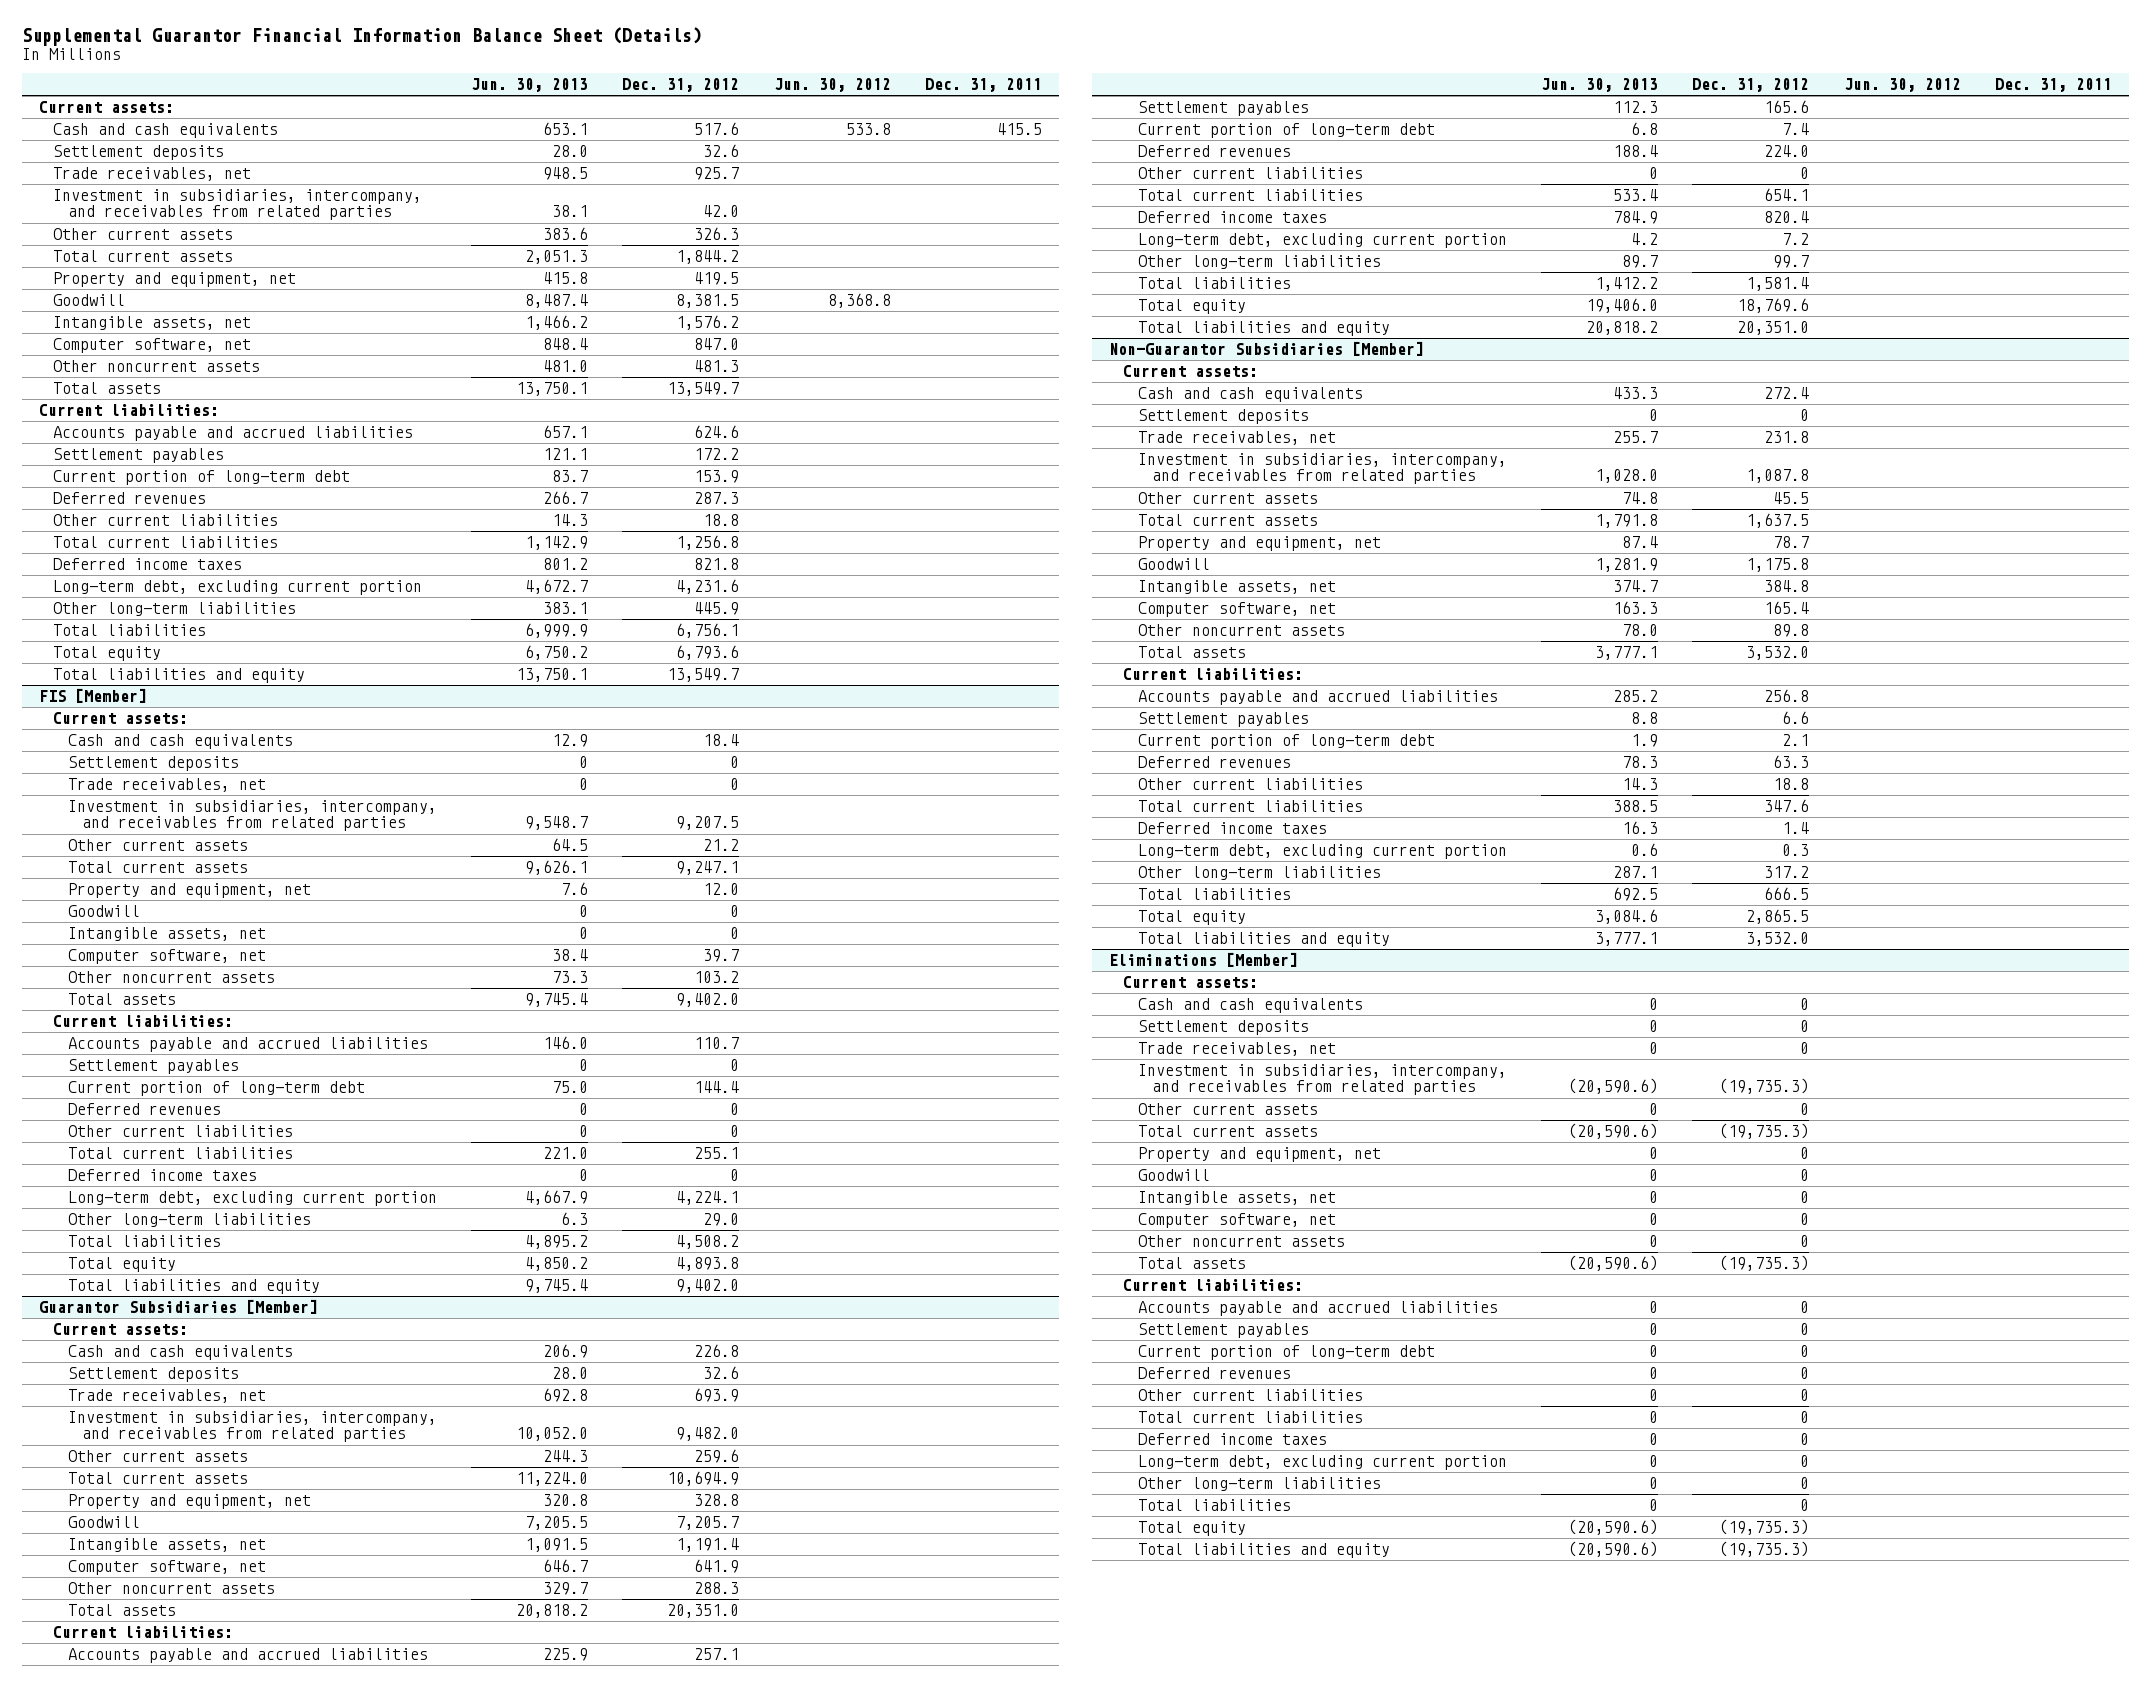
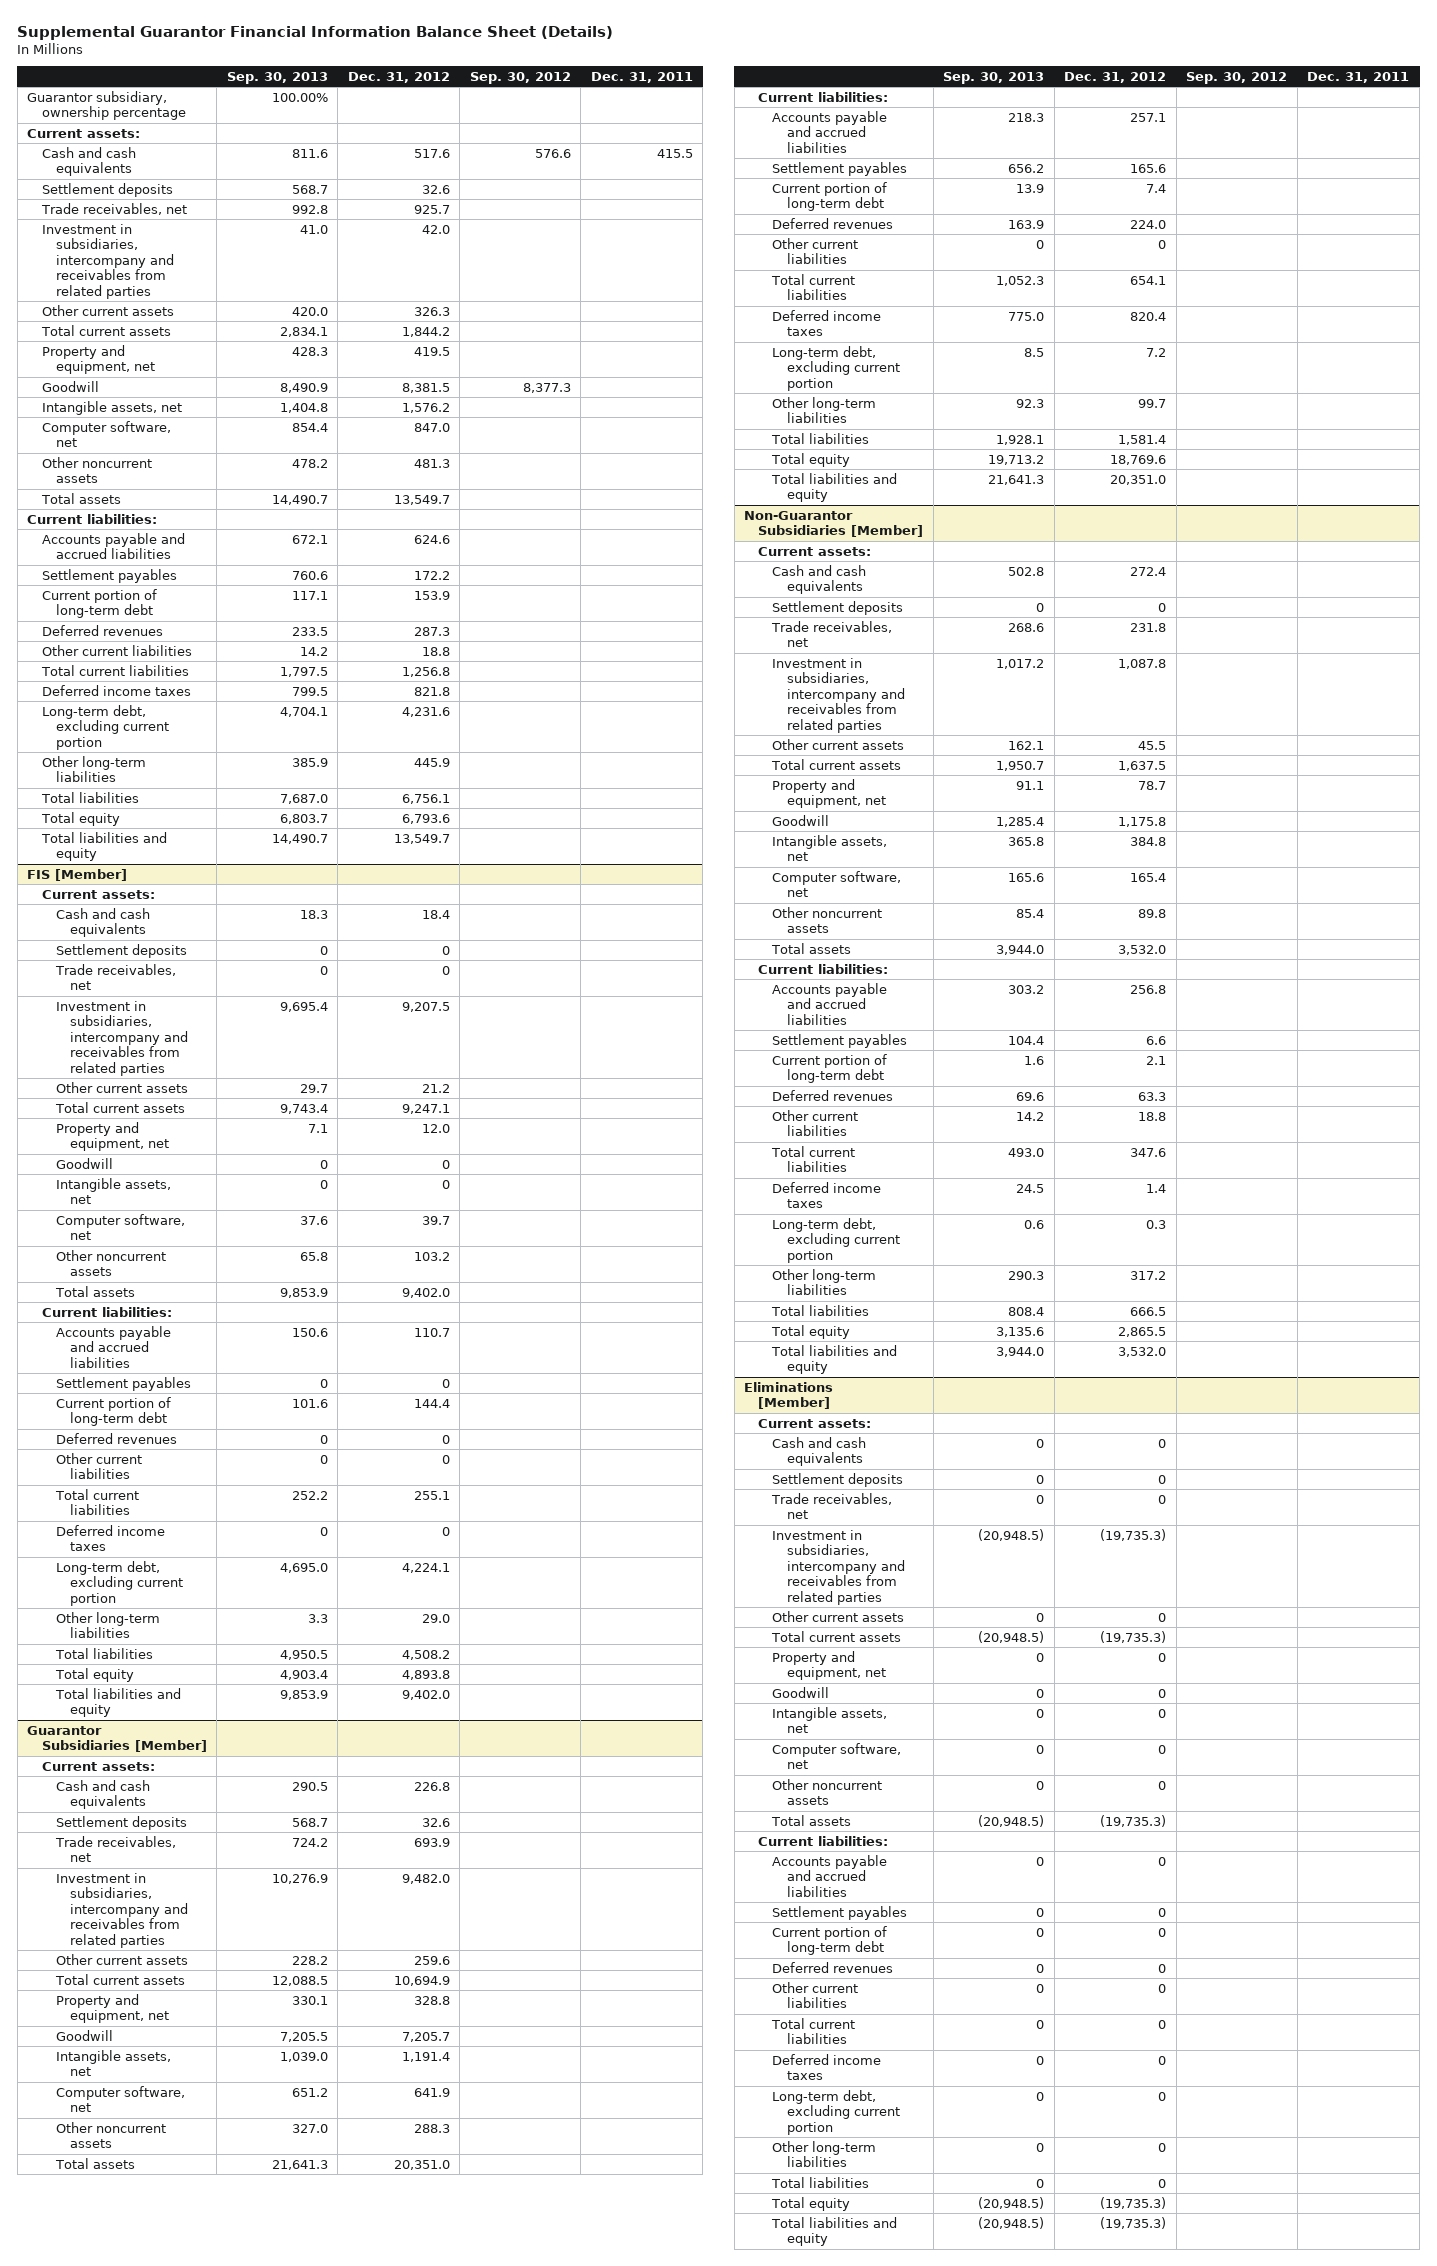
- | Jun. 30, 2013 | Dec. 31, 2012 | Jun. 30, 2012 | Dec. 31, 2011
+ | Sep. 30, 2013 | Dec. 31, 2012 | Sep. 30, 2012 | Dec. 31, 2011
+ Guarantor subsidiary, ownership percentage | 100.00% | | |
- Investment in subsidiaries, intercompany, and receivables from related parties | 38.1 | 42.0 | |
+ Investment in subsidiaries, intercompany and receivables from related parties | 41.0 | 42.0 | |
@ FIS [Member]
- Investment in subsidiaries, intercompany, and receivables from related parties | 9,548.7 | 9,207.5 | |
+ Investment in subsidiaries, intercompany and receivables from related parties | 9,695.4 | 9,207.5 | |
@ Guarantor Subsidiaries [Member]
- Investment in subsidiaries, intercompany, and receivables from related parties | 10,052.0 | 9,482.0 | |
+ Investment in subsidiaries, intercompany and receivables from related parties | 10,276.9 | 9,482.0 | |
@ Non-Guarantor Subsidiaries [Member]
- Investment in subsidiaries, intercompany, and receivables from related parties | 1,028.0 | 1,087.8 | |
+ Investment in subsidiaries, intercompany and receivables from related parties | 1,017.2 | 1,087.8 | |
@ Eliminations [Member]
- Investment in subsidiaries, intercompany, and receivables from related parties | (20,590.6) | (19,735.3) | |
+ Investment in subsidiaries, intercompany and receivables from related parties | (20,948.5) | (19,735.3) | |

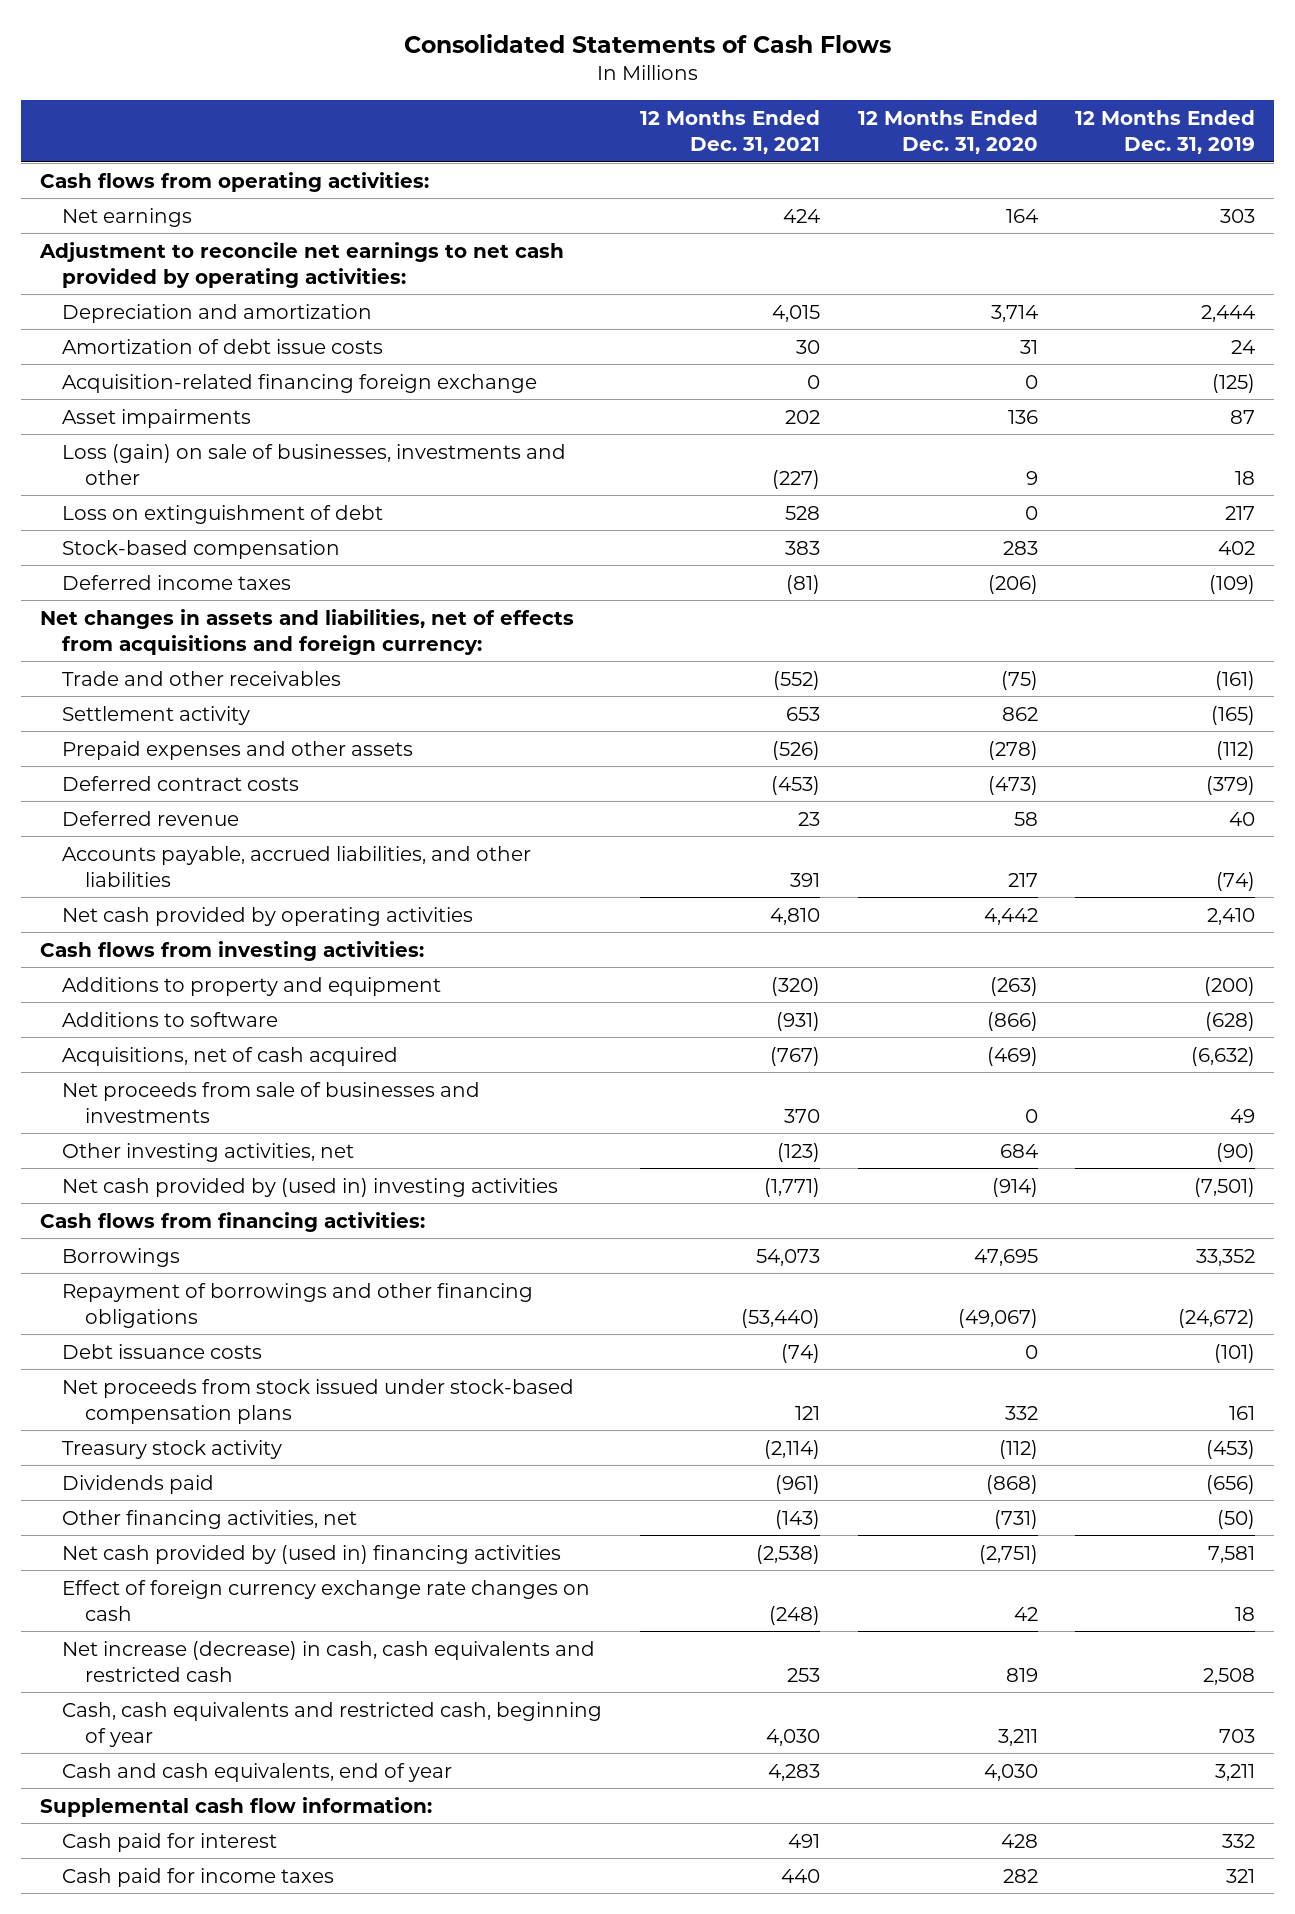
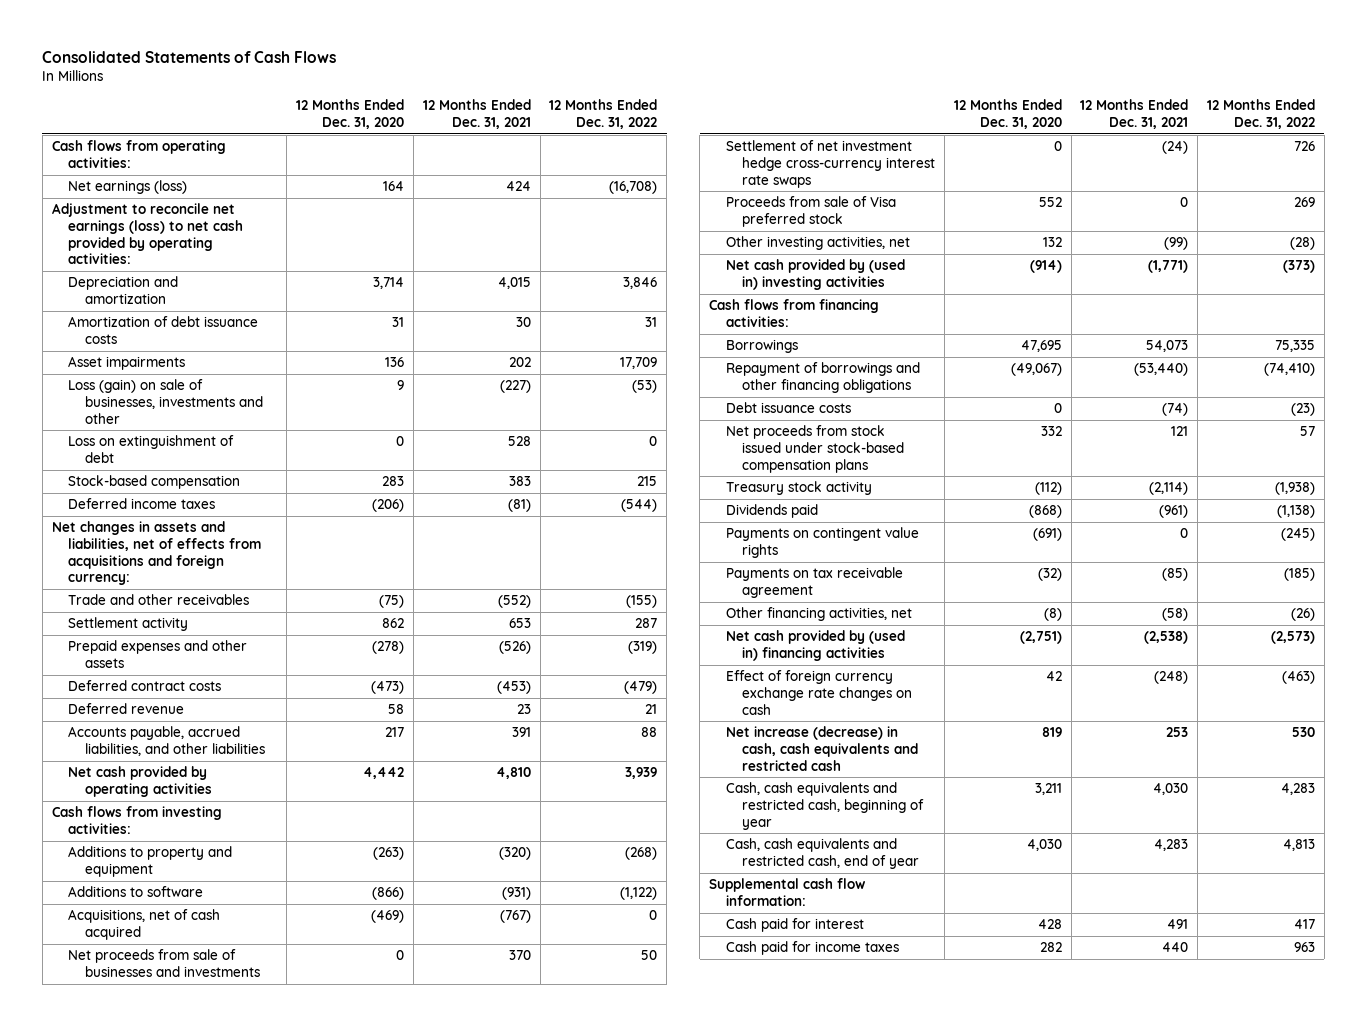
- | 12 Months Ended Dec. 31, 2021 | 12 Months Ended Dec. 31, 2020 | 12 Months Ended Dec. 31, 2019
+ | 12 Months Ended Dec. 31, 2020 | 12 Months Ended Dec. 31, 2021 | 12 Months Ended Dec. 31, 2022
- Net earnings | 424 | 164 | 303
- Adjustment to reconcile net earnings to net cash provided by operating activities:
+ Net earnings (loss) | 164 | 424 | (16,708)
+ Adjustment to reconcile net earnings (loss) to net cash provided by operating activities:
- Amortization of debt issue costs | 30 | 31 | 24
- Acquisition-related financing foreign exchange | 0 | 0 | (125)
+ Amortization of debt issuance costs | 31 | 30 | 31
- Other investing activities, net | (123) | 684 | (90)
+ Settlement of net investment hedge cross-currency interest rate swaps | 0 | (24) | 726
+ Proceeds from sale of Visa preferred stock | 552 | 0 | 269
+ Other investing activities, net | 132 | (99) | (28)
- Other financing activities, net | (143) | (731) | (50)
+ Payments on contingent value rights | (691) | 0 | (245)
+ Payments on tax receivable agreement | (32) | (85) | (185)
+ Other financing activities, net | (8) | (58) | (26)
- Cash and cash equivalents, end of year | 4,283 | 4,030 | 3,211
+ Cash, cash equivalents and restricted cash, end of year | 4,030 | 4,283 | 4,813

